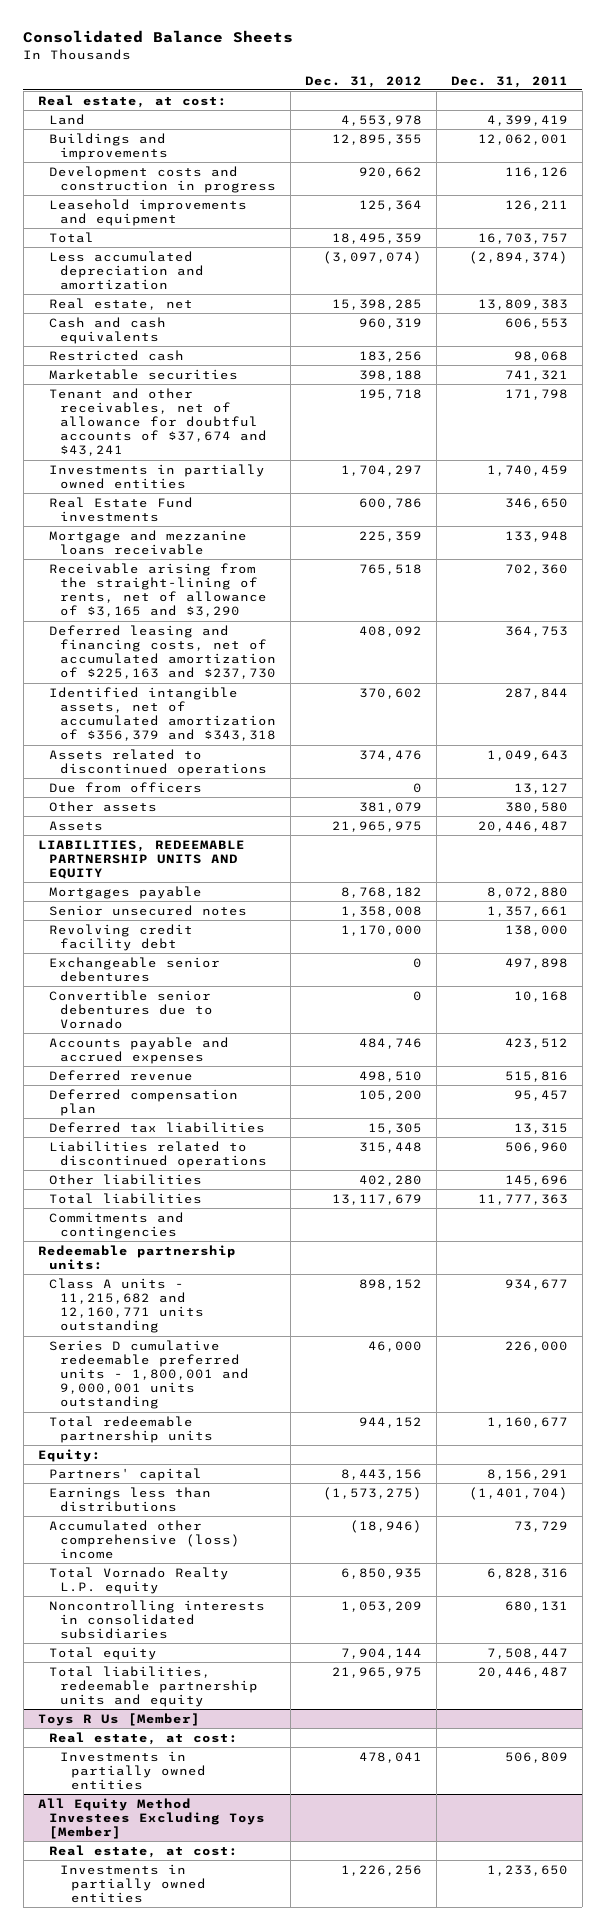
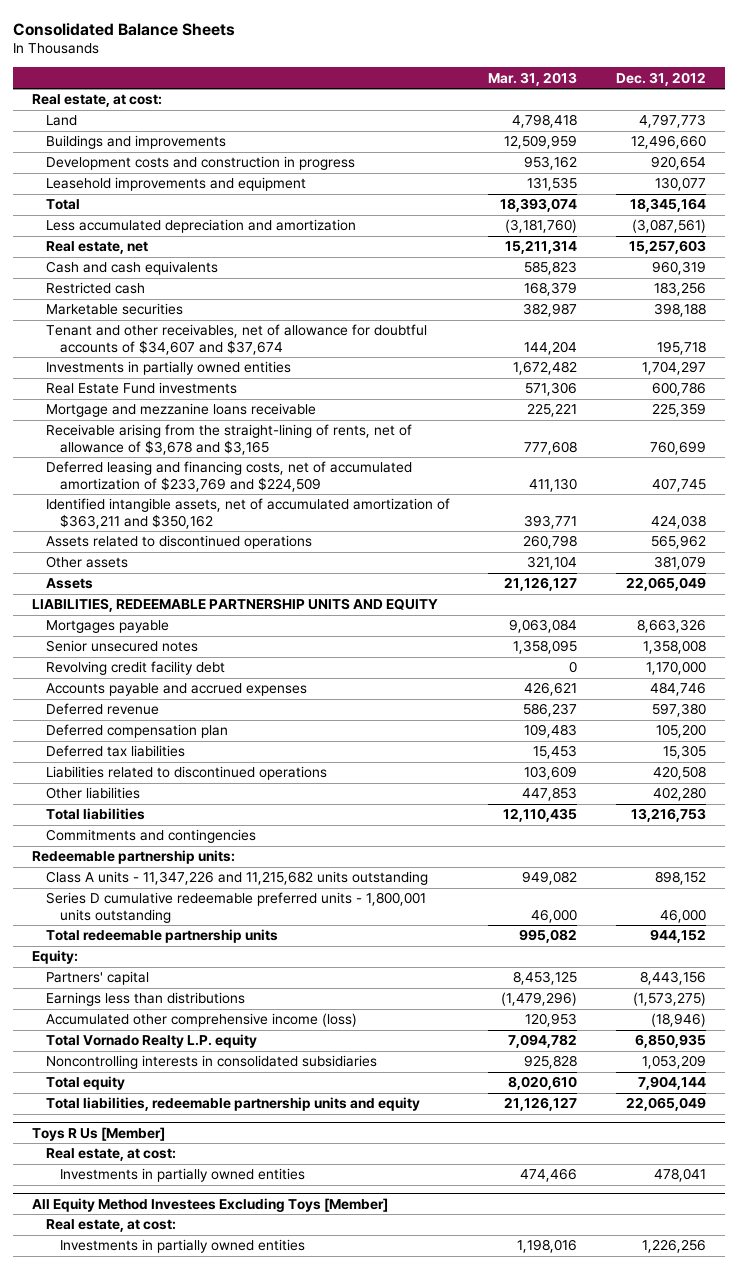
- | Dec. 31, 2012 | Dec. 31, 2011
+ | Mar. 31, 2013 | Dec. 31, 2012
- Land | 4,553,978 | 4,399,419
- Buildings and improvements | 12,895,355 | 12,062,001
- Development costs and construction in progress | 920,662 | 116,126
- Leasehold improvements and equipment | 125,364 | 126,211
- Total | 18,495,359 | 16,703,757
- Less accumulated depreciation and amortization | (3,097,074) | (2,894,374)
- Real estate, net | 15,398,285 | 13,809,383
+ Land | 4,798,418 | 4,797,773
+ Buildings and improvements | 12,509,959 | 12,496,660
+ Development costs and construction in progress | 953,162 | 920,654
+ Leasehold improvements and equipment | 131,535 | 130,077
+ Total | 18,393,074 | 18,345,164
+ Less accumulated depreciation and amortization | (3,181,760) | (3,087,561)
+ Real estate, net | 15,211,314 | 15,257,603
- Tenant and other receivables, net of allowance for doubtful accounts of $37,674 and $43,241 | 195,718 | 171,798
+ Tenant and other receivables, net of allowance for doubtful accounts of $34,607 and $37,674 | 144,204 | 195,718
- Receivable arising from the straight-lining of rents, net of allowance of $3,165 and $3,290 | 765,518 | 702,360
- Deferred leasing and financing costs, net of accumulated amortization of $225,163 and $237,730 | 408,092 | 364,753
- Identified intangible assets, net of accumulated amortization of $356,379 and $343,318 | 370,602 | 287,844
- Assets related to discontinued operations | 374,476 | 1,049,643
- Due from officers | 0 | 13,127
+ Receivable arising from the straight-lining of rents, net of allowance of $3,678 and $3,165 | 777,608 | 760,699
+ Deferred leasing and financing costs, net of accumulated amortization of $233,769 and $224,509 | 411,130 | 407,745
+ Identified intangible assets, net of accumulated amortization of $363,211 and $350,162 | 393,771 | 424,038
+ Assets related to discontinued operations | 260,798 | 565,962
- Assets | 21,965,975 | 20,446,487
+ Assets | 21,126,127 | 22,065,049
- Mortgages payable | 8,768,182 | 8,072,880
+ Mortgages payable | 9,063,084 | 8,663,326
- Exchangeable senior debentures | 0 | 497,898
- Convertible senior debentures due to Vornado | 0 | 10,168
- Deferred revenue | 498,510 | 515,816
+ Deferred revenue | 586,237 | 597,380
- Liabilities related to discontinued operations | 315,448 | 506,960
+ Liabilities related to discontinued operations | 103,609 | 420,508
- Total liabilities | 13,117,679 | 11,777,363
+ Total liabilities | 12,110,435 | 13,216,753
- Class A units - 11,215,682 and 12,160,771 units outstanding | 898,152 | 934,677
- Series D cumulative redeemable preferred units - 1,800,001 and 9,000,001 units outstanding | 46,000 | 226,000
+ Class A units - 11,347,226 and 11,215,682 units outstanding | 949,082 | 898,152
+ Series D cumulative redeemable preferred units - 1,800,001 units outstanding | 46,000 | 46,000
- Accumulated other comprehensive (loss) income | (18,946) | 73,729
+ Accumulated other comprehensive income (loss) | 120,953 | (18,946)
- Total liabilities, redeemable partnership units and equity | 21,965,975 | 20,446,487
+ Total liabilities, redeemable partnership units and equity | 21,126,127 | 22,065,049

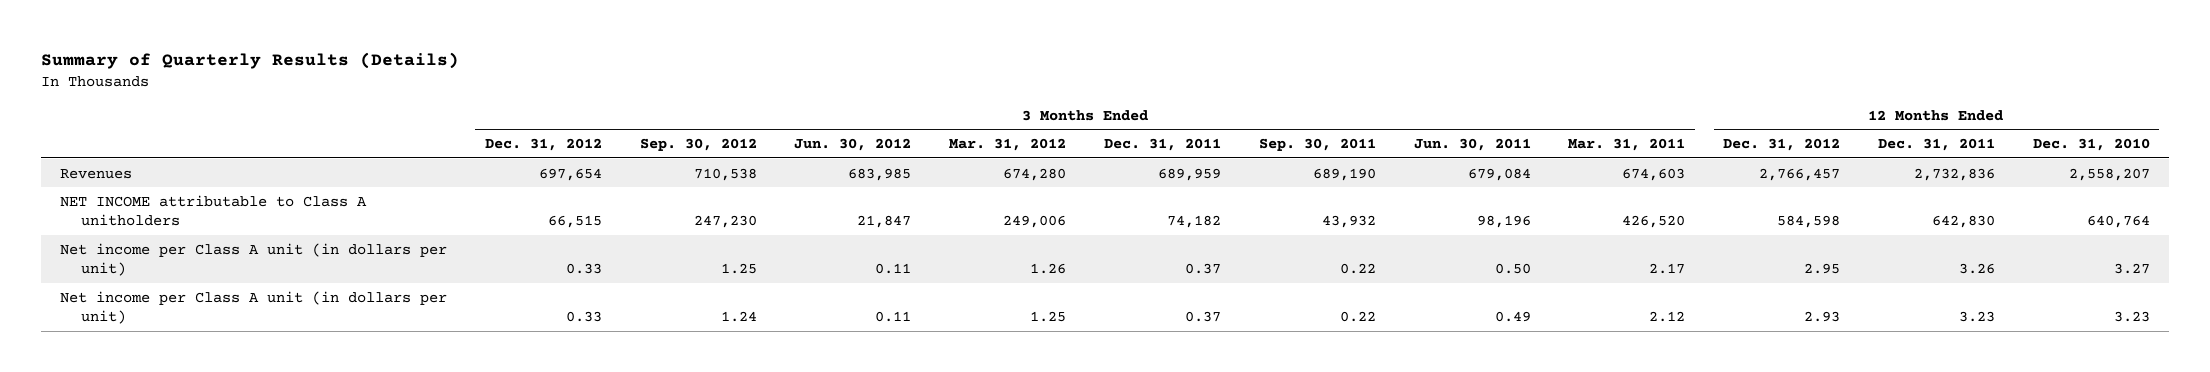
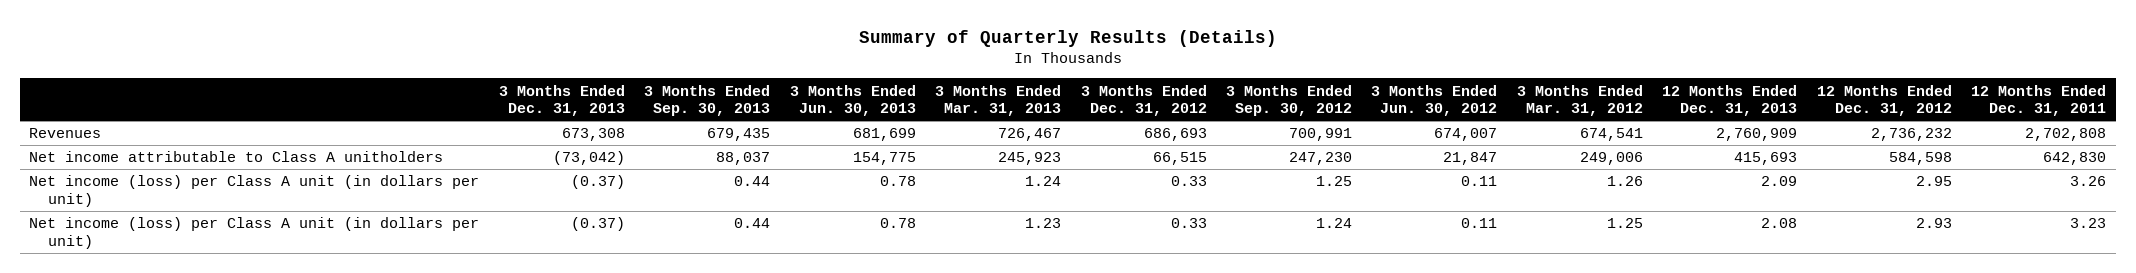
- | 3 Months Ended Dec. 31, 2012 | 3 Months Ended Sep. 30, 2012 | 3 Months Ended Jun. 30, 2012 | 3 Months Ended Mar. 31, 2012 | 3 Months Ended Dec. 31, 2011 | 3 Months Ended Sep. 30, 2011 | 3 Months Ended Jun. 30, 2011 | 3 Months Ended Mar. 31, 2011 | 12 Months Ended Dec. 31, 2012 | 12 Months Ended Dec. 31, 2011 | 12 Months Ended Dec. 31, 2010
+ | 3 Months Ended Dec. 31, 2013 | 3 Months Ended Sep. 30, 2013 | 3 Months Ended Jun. 30, 2013 | 3 Months Ended Mar. 31, 2013 | 3 Months Ended Dec. 31, 2012 | 3 Months Ended Sep. 30, 2012 | 3 Months Ended Jun. 30, 2012 | 3 Months Ended Mar. 31, 2012 | 12 Months Ended Dec. 31, 2013 | 12 Months Ended Dec. 31, 2012 | 12 Months Ended Dec. 31, 2011
- Revenues | 697,654 | 710,538 | 683,985 | 674,280 | 689,959 | 689,190 | 679,084 | 674,603 | 2,766,457 | 2,732,836 | 2,558,207
- NET INCOME attributable to Class A unitholders | 66,515 | 247,230 | 21,847 | 249,006 | 74,182 | 43,932 | 98,196 | 426,520 | 584,598 | 642,830 | 640,764
- Net income per Class A unit (in dollars per unit) | 0.33 | 1.25 | 0.11 | 1.26 | 0.37 | 0.22 | 0.50 | 2.17 | 2.95 | 3.26 | 3.27
- Net income per Class A unit (in dollars per unit) | 0.33 | 1.24 | 0.11 | 1.25 | 0.37 | 0.22 | 0.49 | 2.12 | 2.93 | 3.23 | 3.23
+ Revenues | 673,308 | 679,435 | 681,699 | 726,467 | 686,693 | 700,991 | 674,007 | 674,541 | 2,760,909 | 2,736,232 | 2,702,808
+ Net income attributable to Class A unitholders | (73,042) | 88,037 | 154,775 | 245,923 | 66,515 | 247,230 | 21,847 | 249,006 | 415,693 | 584,598 | 642,830
+ Net income (loss) per Class A unit (in dollars per unit) | (0.37) | 0.44 | 0.78 | 1.24 | 0.33 | 1.25 | 0.11 | 1.26 | 2.09 | 2.95 | 3.26
+ Net income (loss) per Class A unit (in dollars per unit) | (0.37) | 0.44 | 0.78 | 1.23 | 0.33 | 1.24 | 0.11 | 1.25 | 2.08 | 2.93 | 3.23

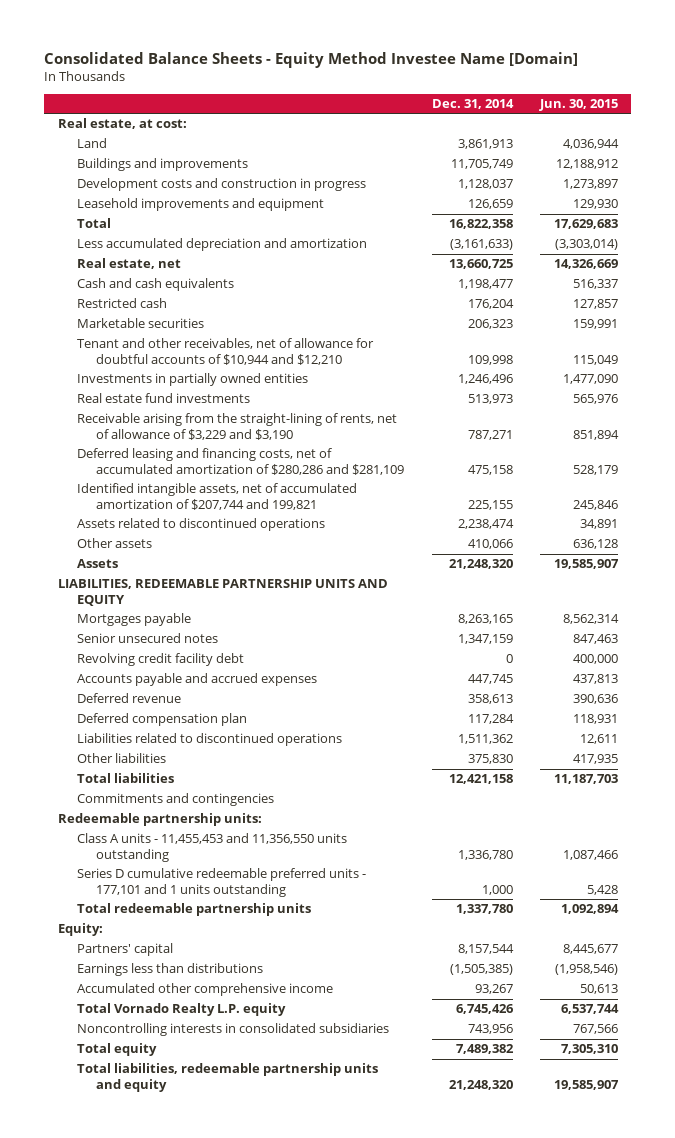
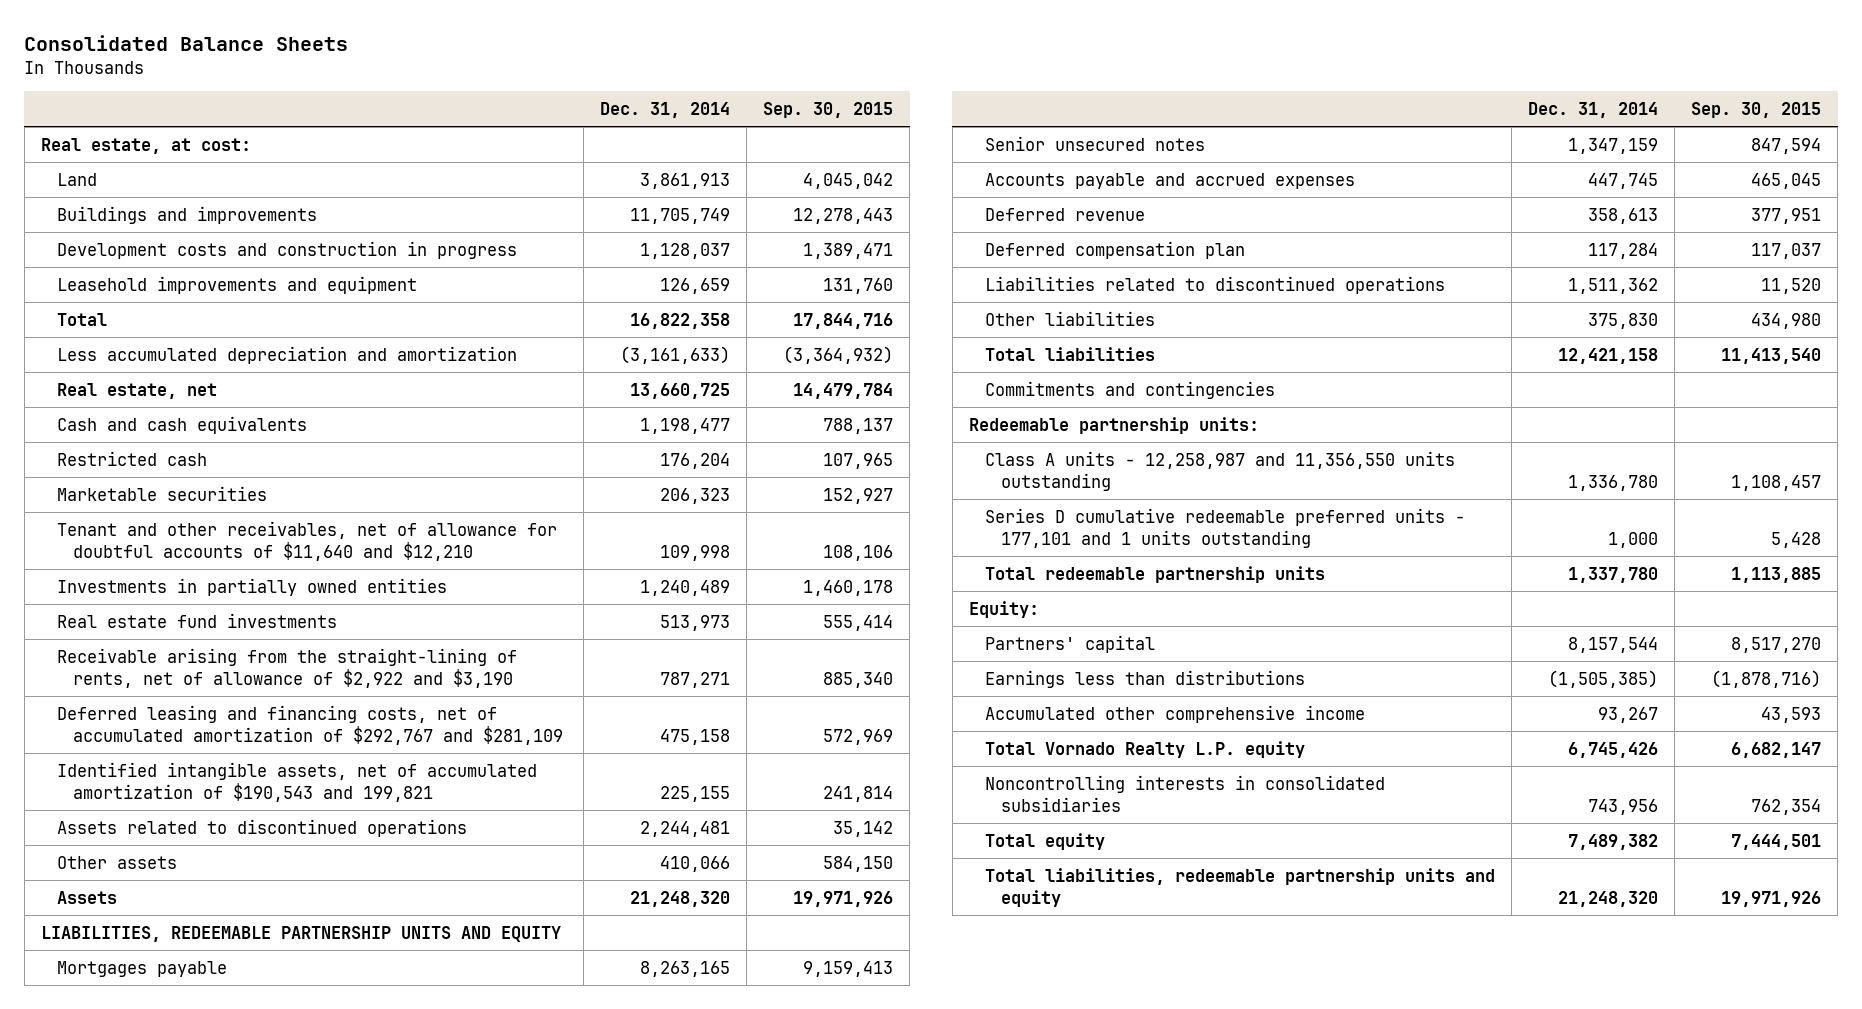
- Consolidated Balance Sheets - Equity Method Investee Name [Domain]
+ Consolidated Balance Sheets
- | Dec. 31, 2014 | Jun. 30, 2015
+ | Dec. 31, 2014 | Sep. 30, 2015
- Tenant and other receivables, net of allowance for doubtful accounts of $10,944 and $12,210 | 109,998 | 115,049
- Investments in partially owned entities | 1,246,496 | 1,477,090
+ Tenant and other receivables, net of allowance for doubtful accounts of $11,640 and $12,210 | 109,998 | 108,106
+ Investments in partially owned entities | 1,240,489 | 1,460,178
- Receivable arising from the straight-lining of rents, net of allowance of $3,229 and $3,190 | 787,271 | 851,894
- Deferred leasing and financing costs, net of accumulated amortization of $280,286 and $281,109 | 475,158 | 528,179
- Identified intangible assets, net of accumulated amortization of $207,744 and 199,821 | 225,155 | 245,846
- Assets related to discontinued operations | 2,238,474 | 34,891
+ Receivable arising from the straight-lining of rents, net of allowance of $2,922 and $3,190 | 787,271 | 885,340
+ Deferred leasing and financing costs, net of accumulated amortization of $292,767 and $281,109 | 475,158 | 572,969
+ Identified intangible assets, net of accumulated amortization of $190,543 and 199,821 | 225,155 | 241,814
+ Assets related to discontinued operations | 2,244,481 | 35,142
- Revolving credit facility debt | 0 | 400,000
- Class A units - 11,455,453 and 11,356,550 units outstanding | 1,336,780 | 1,087,466
+ Class A units - 12,258,987 and 11,356,550 units outstanding | 1,336,780 | 1,108,457

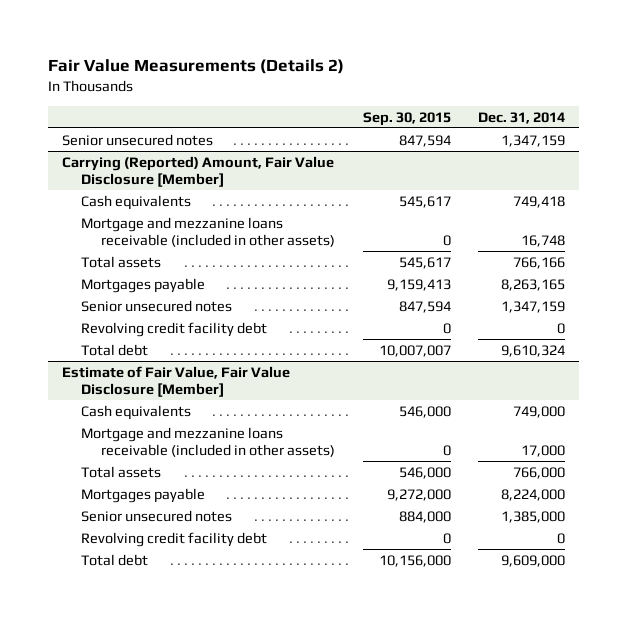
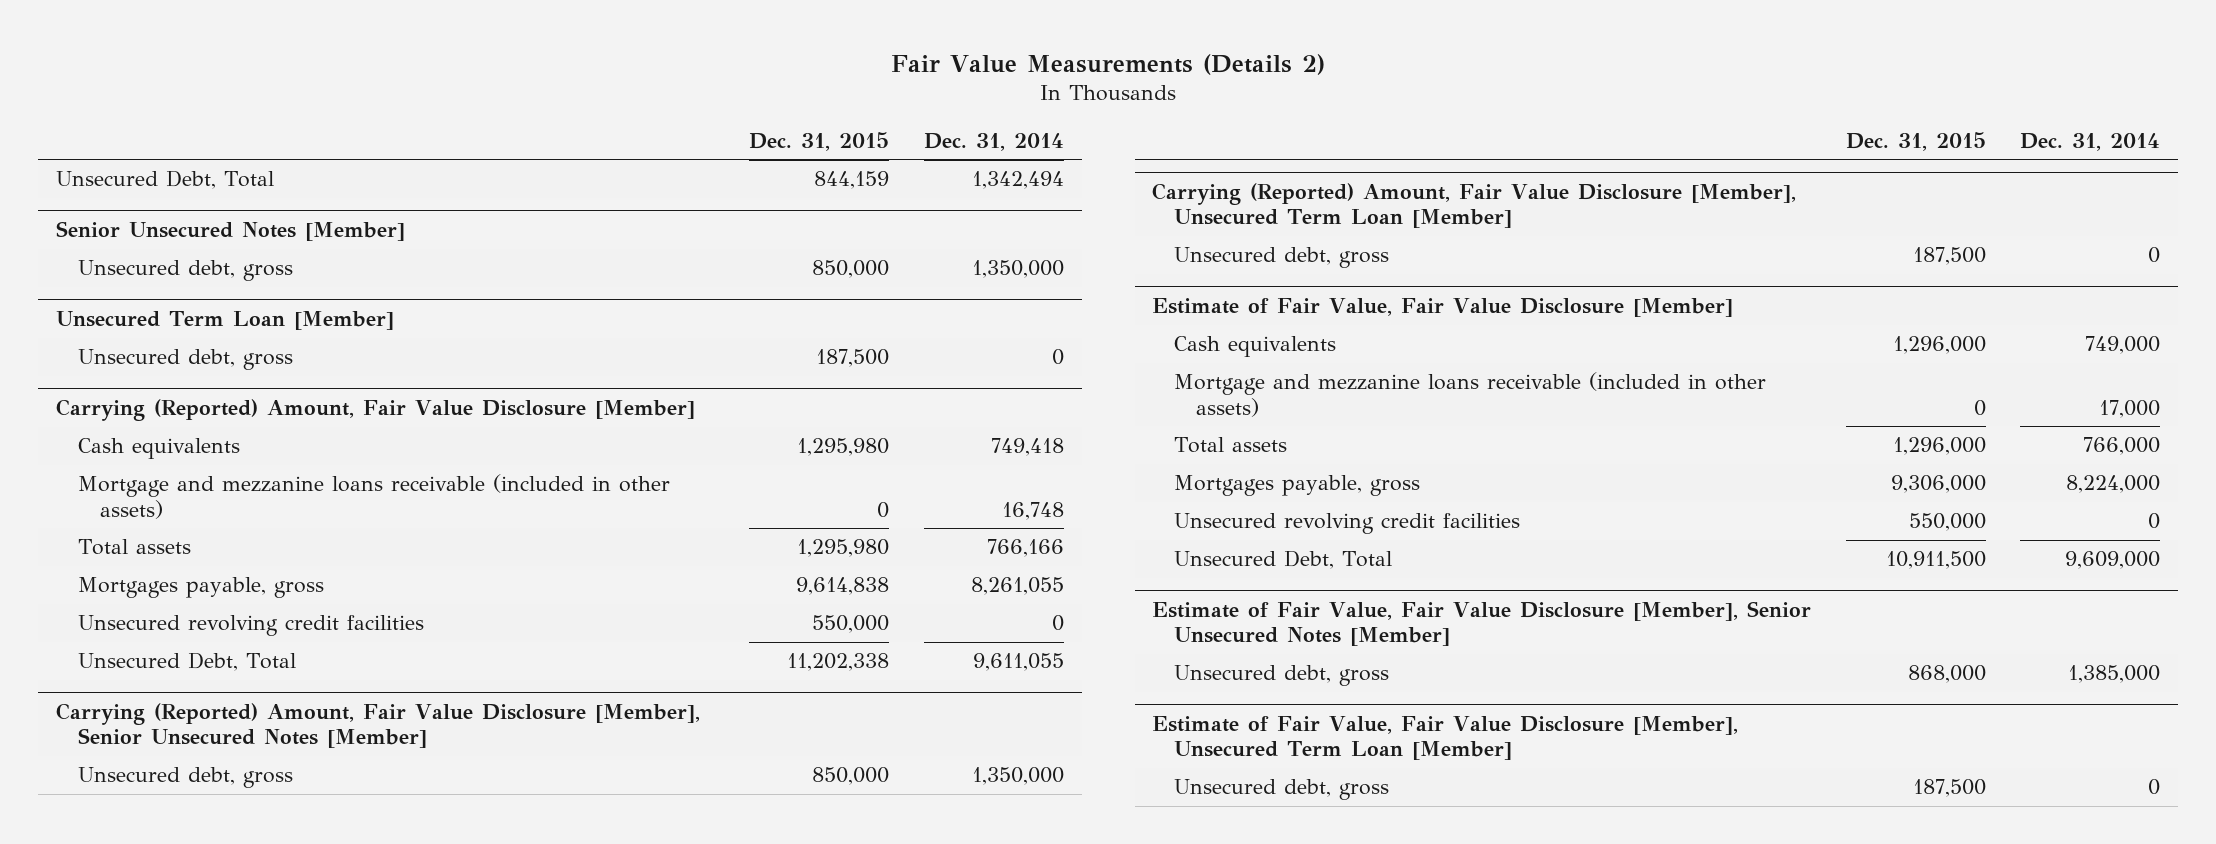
- | Sep. 30, 2015 | Dec. 31, 2014
+ | Dec. 31, 2015 | Dec. 31, 2014
- Senior unsecured notes | 847,594 | 1,347,159
+ Unsecured Debt, Total | 844,159 | 1,342,494
+ Senior Unsecured Notes [Member]
+ Unsecured debt, gross | 850,000 | 1,350,000
+ Unsecured Term Loan [Member]
+ Unsecured debt, gross | 187,500 | 0
@ Carrying (Reported) Amount, Fair Value Disclosure [Member]
- Mortgages payable | 9,159,413 | 8,263,165
- Senior unsecured notes | 847,594 | 1,347,159
- Revolving credit facility debt | 0 | 0
- Total debt | 10,007,007 | 9,610,324
+ Mortgages payable, gross | 9,614,838 | 8,261,055
+ Unsecured revolving credit facilities | 550,000 | 0
+ Unsecured Debt, Total | 11,202,338 | 9,611,055
+ Carrying (Reported) Amount, Fair Value Disclosure [Member], Senior Unsecured Notes [Member]
+ Unsecured debt, gross | 850,000 | 1,350,000
+ Carrying (Reported) Amount, Fair Value Disclosure [Member], Unsecured Term Loan [Member]
+ Unsecured debt, gross | 187,500 | 0
@ Estimate of Fair Value, Fair Value Disclosure [Member]
- Mortgages payable | 9,272,000 | 8,224,000
- Senior unsecured notes | 884,000 | 1,385,000
- Revolving credit facility debt | 0 | 0
- Total debt | 10,156,000 | 9,609,000
+ Mortgages payable, gross | 9,306,000 | 8,224,000
+ Unsecured revolving credit facilities | 550,000 | 0
+ Unsecured Debt, Total | 10,911,500 | 9,609,000
+ Estimate of Fair Value, Fair Value Disclosure [Member], Senior Unsecured Notes [Member]
+ Unsecured debt, gross | 868,000 | 1,385,000
+ Estimate of Fair Value, Fair Value Disclosure [Member], Unsecured Term Loan [Member]
+ Unsecured debt, gross | 187,500 | 0

